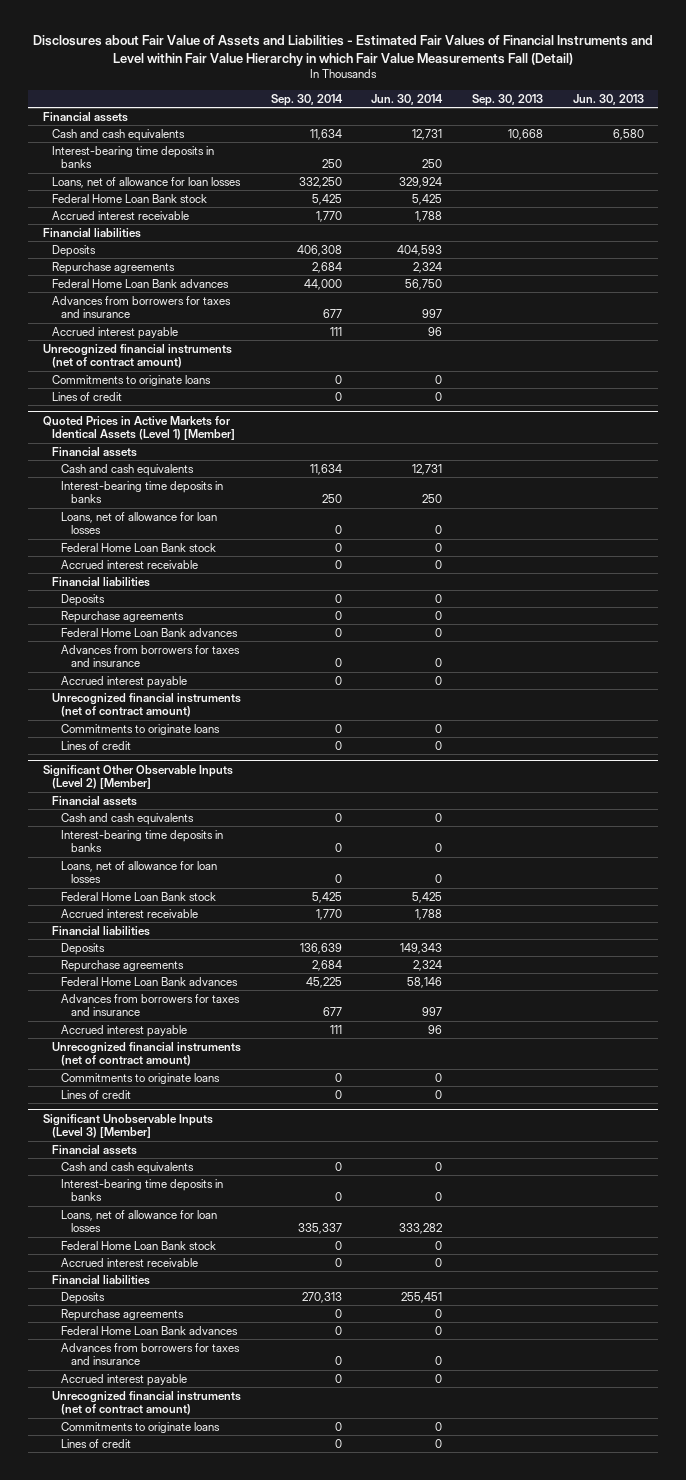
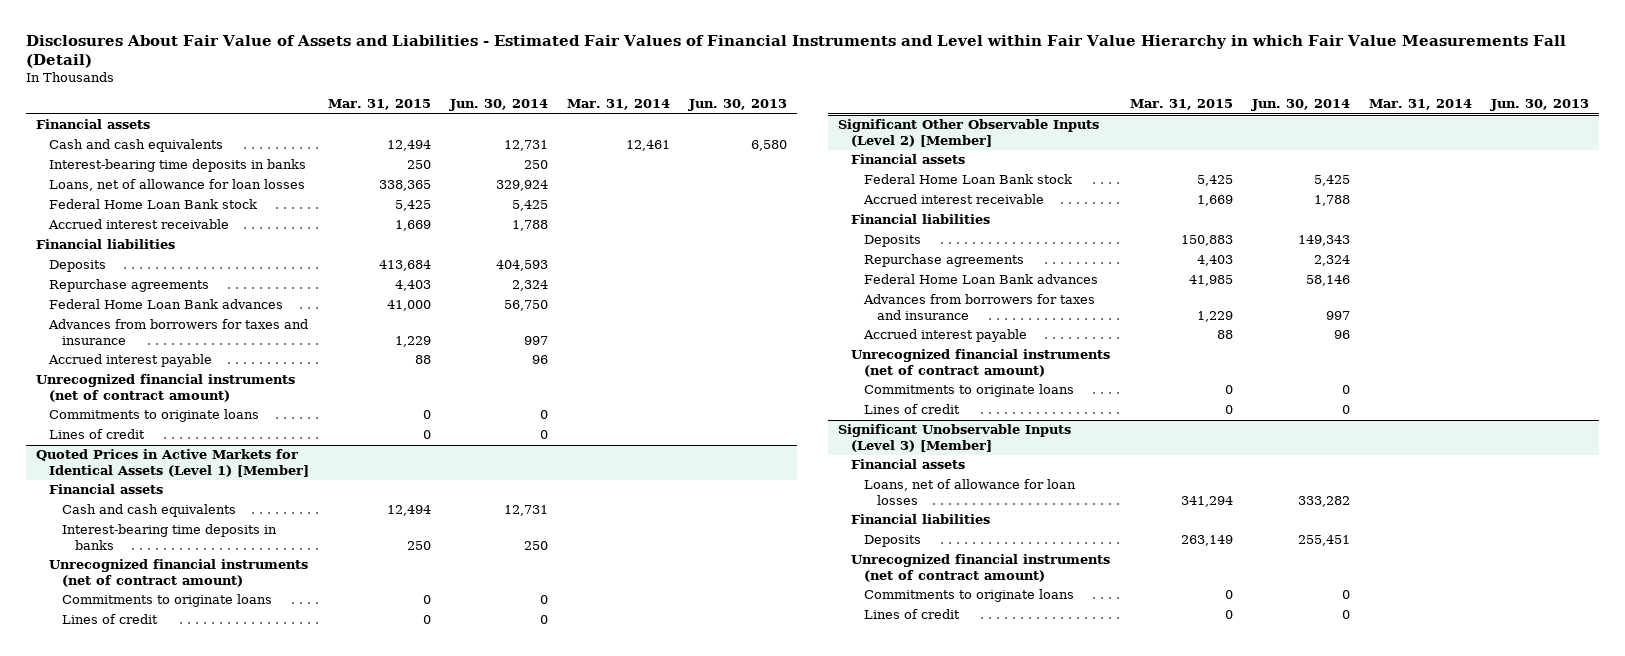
- Disclosures about Fair Value of Assets and Liabilities - Estimated Fair Values of Financial Instruments and Level within Fair Value Hierarchy in which Fair Value Measurements Fall (Detail)
+ Disclosures About Fair Value of Assets and Liabilities - Estimated Fair Values of Financial Instruments and Level within Fair Value Hierarchy in which Fair Value Measurements Fall (Detail)
- | Sep. 30, 2014 | Jun. 30, 2014 | Sep. 30, 2013 | Jun. 30, 2013
+ | Mar. 31, 2015 | Jun. 30, 2014 | Mar. 31, 2014 | Jun. 30, 2013
@ Quoted Prices in Active Markets for Identical Assets (Level 1) [Member]
- Loans, net of allowance for loan losses | 0 | 0 | |
- Federal Home Loan Bank stock | 0 | 0 | |
- Accrued interest receivable | 0 | 0 | |
- Financial liabilities
- Deposits | 0 | 0 | |
- Repurchase agreements | 0 | 0 | |
- Federal Home Loan Bank advances | 0 | 0 | |
- Advances from borrowers for taxes and insurance | 0 | 0 | |
- Accrued interest payable | 0 | 0 | |
@ Significant Other Observable Inputs (Level 2) [Member]
- Cash and cash equivalents | 0 | 0 | |
- Interest-bearing time deposits in banks | 0 | 0 | |
- Loans, net of allowance for loan losses | 0 | 0 | |
@ Significant Unobservable Inputs (Level 3) [Member]
- Cash and cash equivalents | 0 | 0 | |
- Interest-bearing time deposits in banks | 0 | 0 | |
- Federal Home Loan Bank stock | 0 | 0 | |
- Accrued interest receivable | 0 | 0 | |
- Repurchase agreements | 0 | 0 | |
- Federal Home Loan Bank advances | 0 | 0 | |
- Advances from borrowers for taxes and insurance | 0 | 0 | |
- Accrued interest payable | 0 | 0 | |

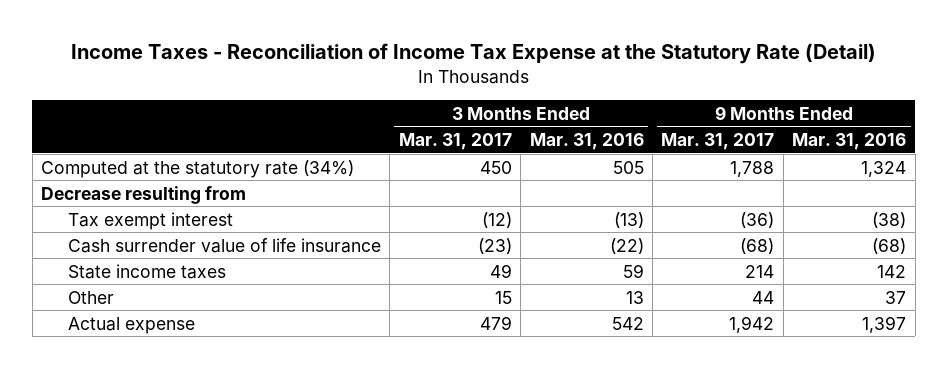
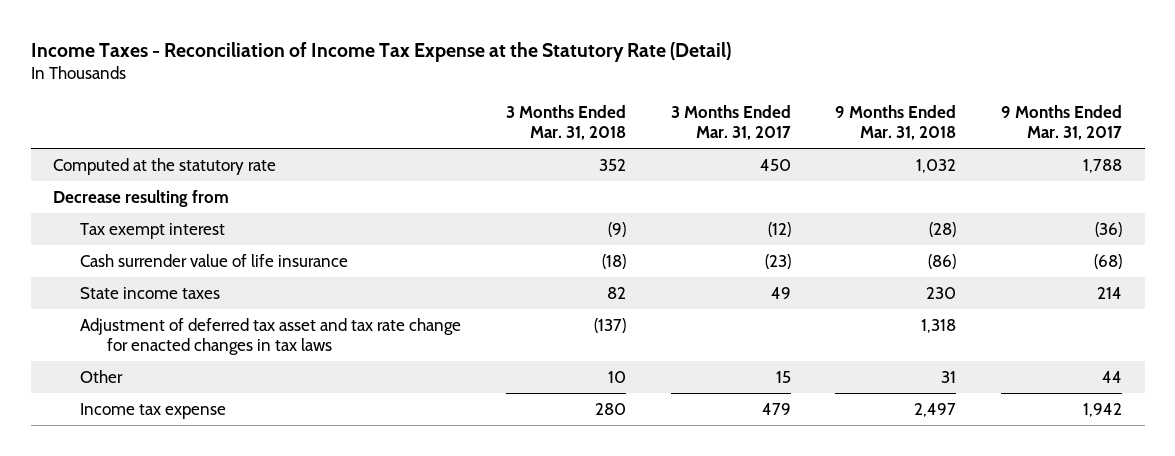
- | 3 Months Ended Mar. 31, 2017 | 3 Months Ended Mar. 31, 2016 | 9 Months Ended Mar. 31, 2017 | 9 Months Ended Mar. 31, 2016
+ | 3 Months Ended Mar. 31, 2018 | 3 Months Ended Mar. 31, 2017 | 9 Months Ended Mar. 31, 2018 | 9 Months Ended Mar. 31, 2017
- Computed at the statutory rate (34%) | 450 | 505 | 1,788 | 1,324
+ Computed at the statutory rate | 352 | 450 | 1,032 | 1,788
+ Adjustment of deferred tax asset and tax rate change for enacted changes in tax laws | (137) | | 1,318 |
- Actual expense | 479 | 542 | 1,942 | 1,397
+ Income tax expense | 280 | 479 | 2,497 | 1,942

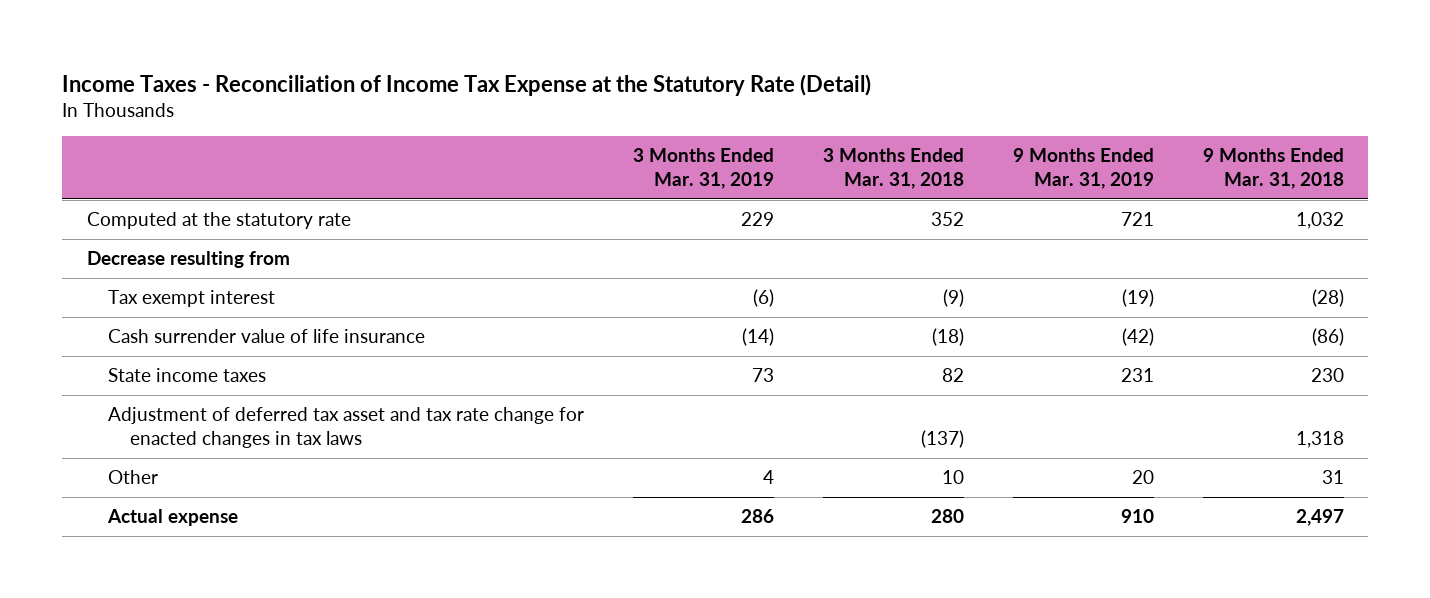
- | 3 Months Ended Mar. 31, 2018 | 3 Months Ended Mar. 31, 2017 | 9 Months Ended Mar. 31, 2018 | 9 Months Ended Mar. 31, 2017
+ | 3 Months Ended Mar. 31, 2019 | 3 Months Ended Mar. 31, 2018 | 9 Months Ended Mar. 31, 2019 | 9 Months Ended Mar. 31, 2018
- Income tax expense | 280 | 479 | 2,497 | 1,942
+ Actual expense | 286 | 280 | 910 | 2,497

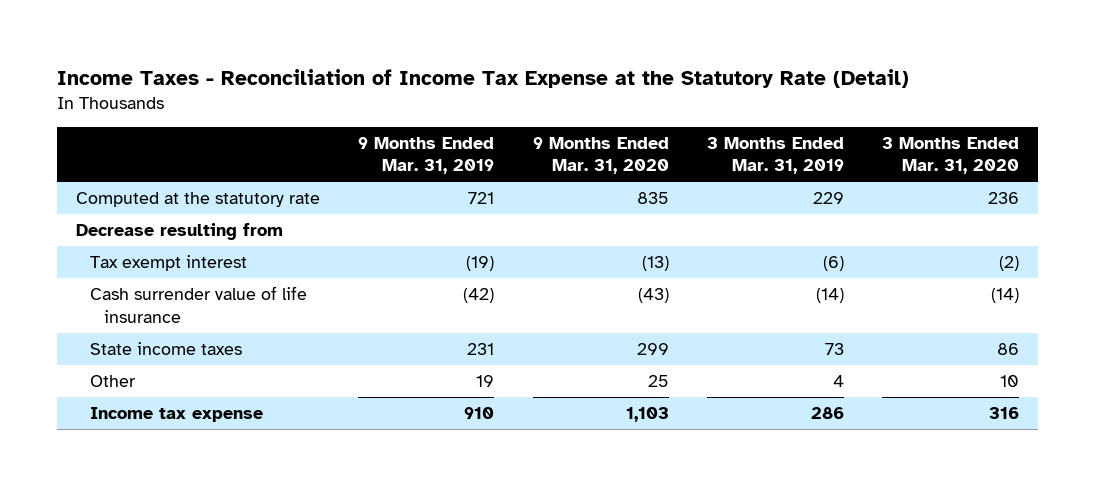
- | 3 Months Ended Mar. 31, 2019 | 3 Months Ended Mar. 31, 2018 | 9 Months Ended Mar. 31, 2019 | 9 Months Ended Mar. 31, 2018
+ | 9 Months Ended Mar. 31, 2019 | 9 Months Ended Mar. 31, 2020 | 3 Months Ended Mar. 31, 2019 | 3 Months Ended Mar. 31, 2020
- Adjustment of deferred tax asset and tax rate change for enacted changes in tax laws | | (137) | | 1,318
- Other | 4 | 10 | 20 | 31
- Actual expense | 286 | 280 | 910 | 2,497
+ Other | 19 | 25 | 4 | 10
+ Income tax expense | 910 | 1,103 | 286 | 316

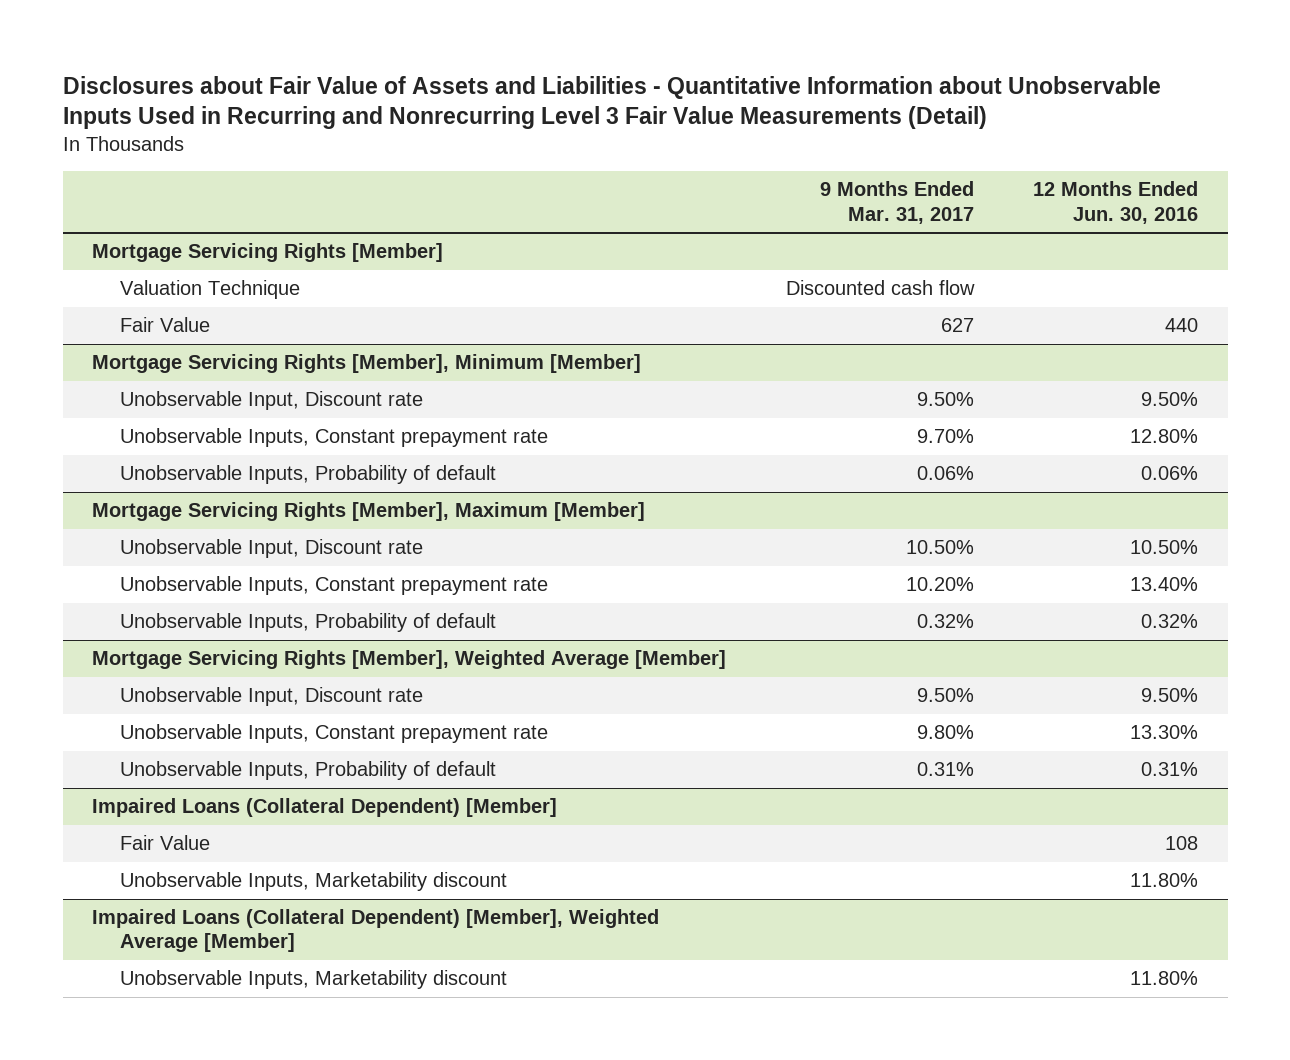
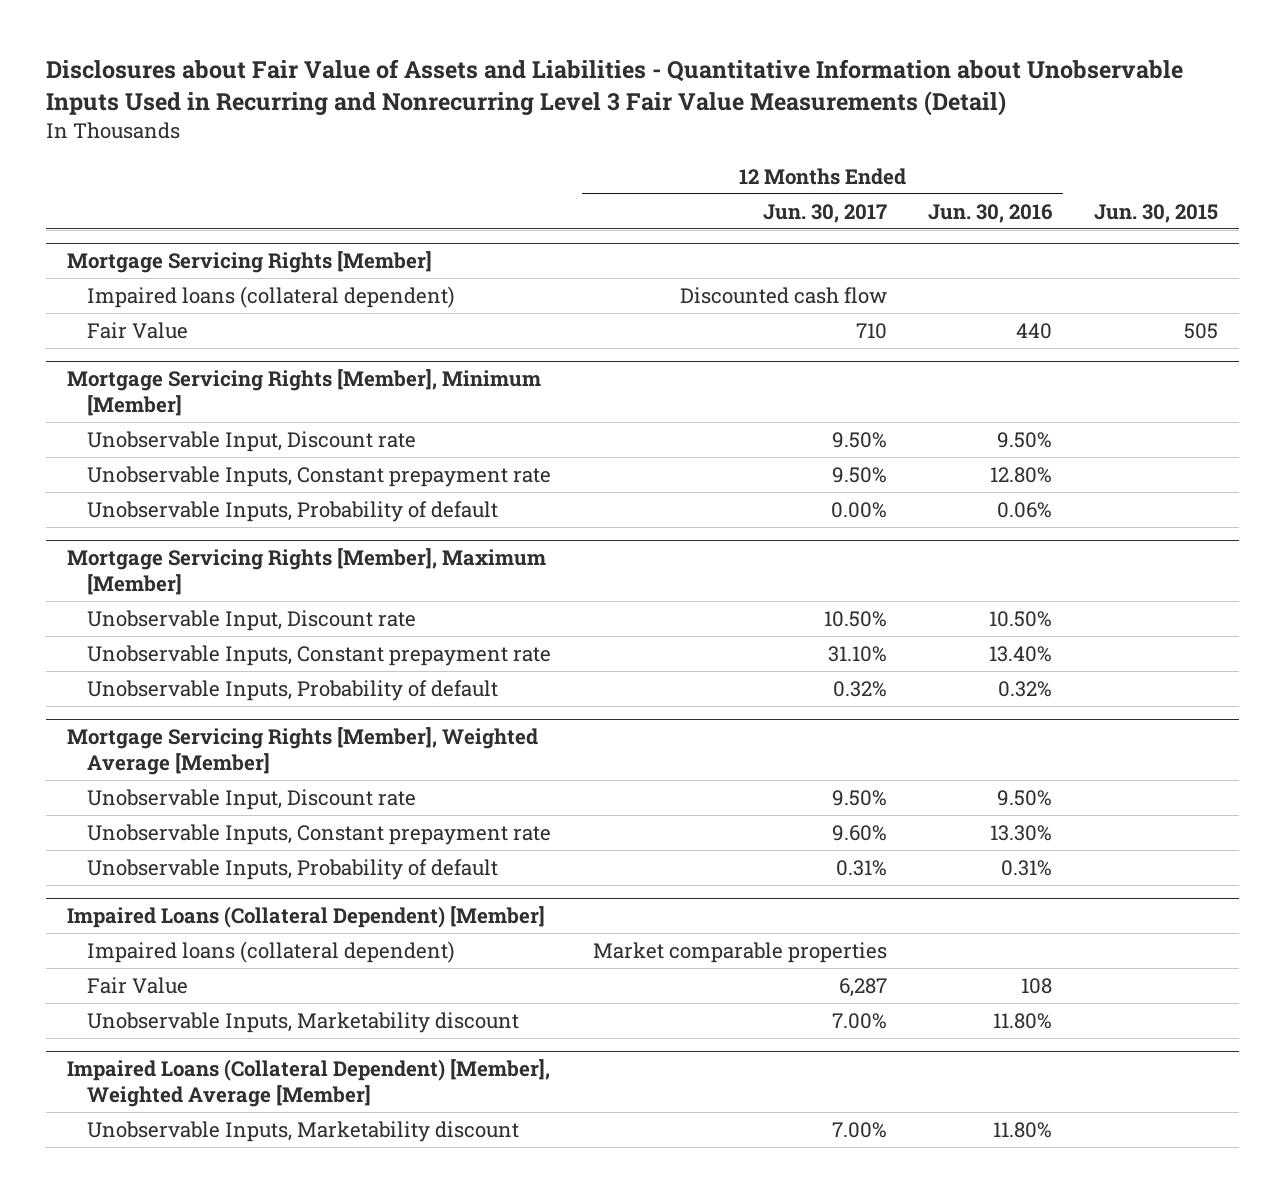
- | 9 Months Ended Mar. 31, 2017 | 12 Months Ended Jun. 30, 2016
+ | 12 Months Ended Jun. 30, 2017 | 12 Months Ended Jun. 30, 2016 | Jun. 30, 2015
@ Mortgage Servicing Rights [Member]
- Valuation Technique | Discounted cash flow |
+ Impaired loans (collateral dependent) | Discounted cash flow | |
@ Impaired Loans (Collateral Dependent) [Member]
+ Impaired loans (collateral dependent) | Market comparable properties | |

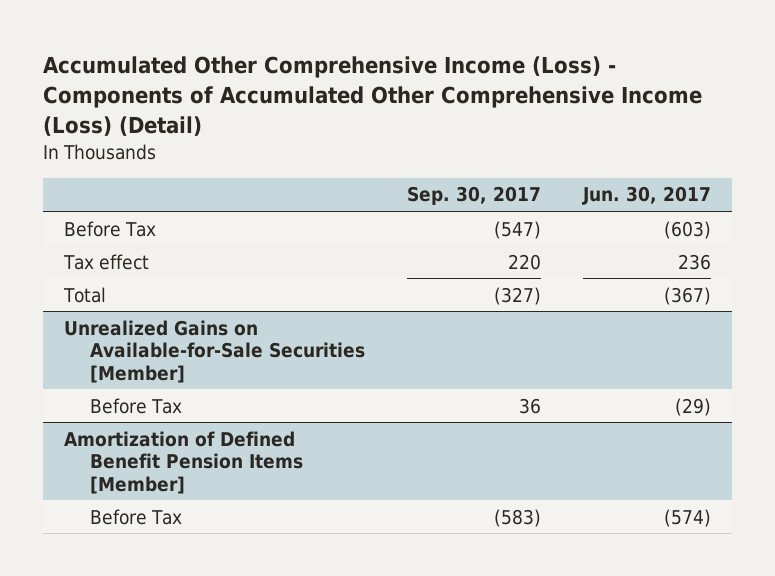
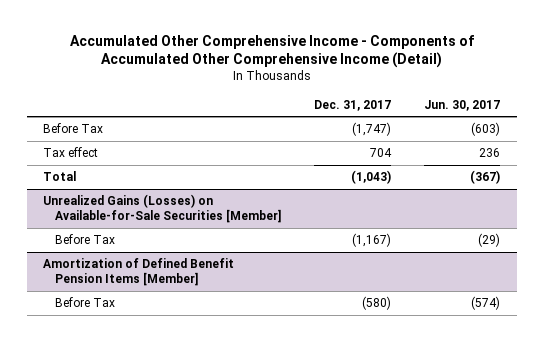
- Accumulated Other Comprehensive Income (Loss) - Components of Accumulated Other Comprehensive Income (Loss) (Detail)
+ Accumulated Other Comprehensive Income - Components of Accumulated Other Comprehensive Income (Detail)
- | Sep. 30, 2017 | Jun. 30, 2017
+ | Dec. 31, 2017 | Jun. 30, 2017
- Unrealized Gains on Available-for-Sale Securities [Member]
+ Unrealized Gains (Losses) on Available-for-Sale Securities [Member]

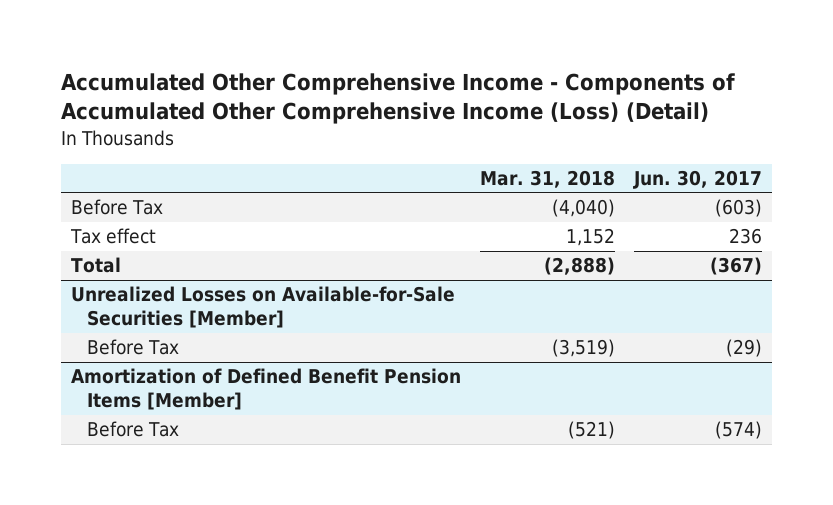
- Accumulated Other Comprehensive Income - Components of Accumulated Other Comprehensive Income (Detail)
+ Accumulated Other Comprehensive Income - Components of Accumulated Other Comprehensive Income (Loss) (Detail)
- | Dec. 31, 2017 | Jun. 30, 2017
+ | Mar. 31, 2018 | Jun. 30, 2017
- Unrealized Gains (Losses) on Available-for-Sale Securities [Member]
+ Unrealized Losses on Available-for-Sale Securities [Member]

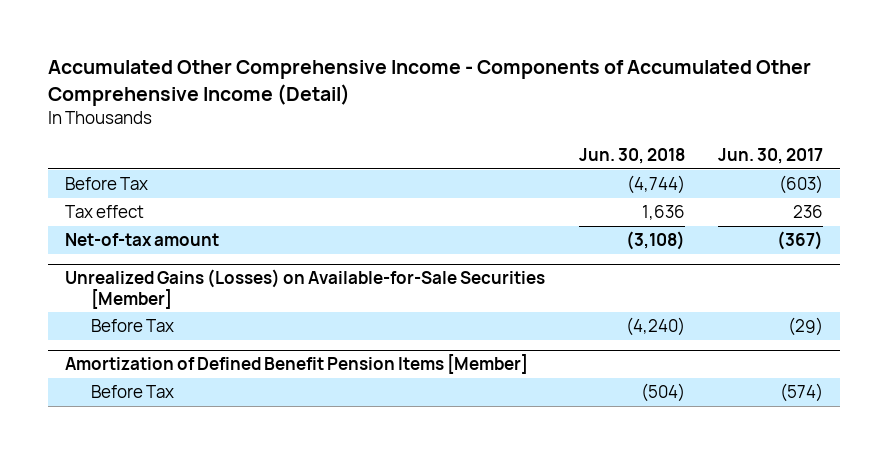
- Accumulated Other Comprehensive Income - Components of Accumulated Other Comprehensive Income (Loss) (Detail)
+ Accumulated Other Comprehensive Income - Components of Accumulated Other Comprehensive Income (Detail)
- | Mar. 31, 2018 | Jun. 30, 2017
+ | Jun. 30, 2018 | Jun. 30, 2017
- Total | (2,888) | (367)
- Unrealized Losses on Available-for-Sale Securities [Member]
+ Net-of-tax amount | (3,108) | (367)
+ Unrealized Gains (Losses) on Available-for-Sale Securities [Member]

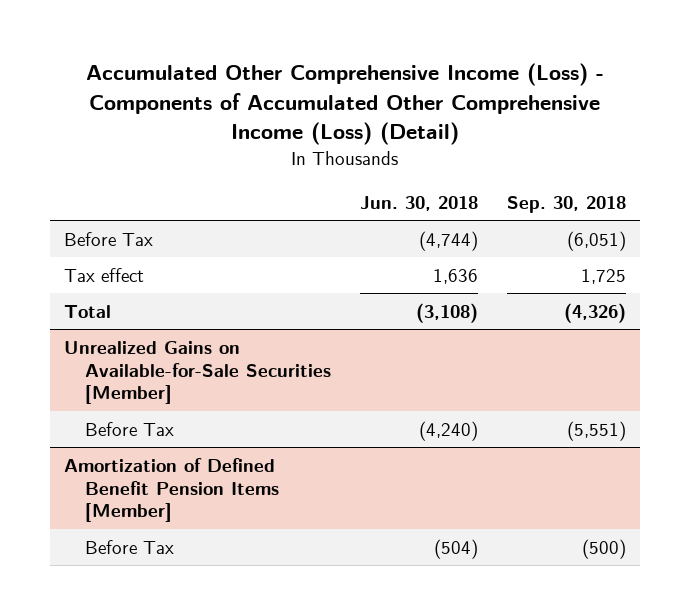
- Accumulated Other Comprehensive Income - Components of Accumulated Other Comprehensive Income (Detail)
+ Accumulated Other Comprehensive Income (Loss) - Components of Accumulated Other Comprehensive Income (Loss) (Detail)
- | Jun. 30, 2018 | Jun. 30, 2017
+ | Jun. 30, 2018 | Sep. 30, 2018
- Net-of-tax amount | (3,108) | (367)
- Unrealized Gains (Losses) on Available-for-Sale Securities [Member]
+ Total | (3,108) | (4,326)
+ Unrealized Gains on Available-for-Sale Securities [Member]

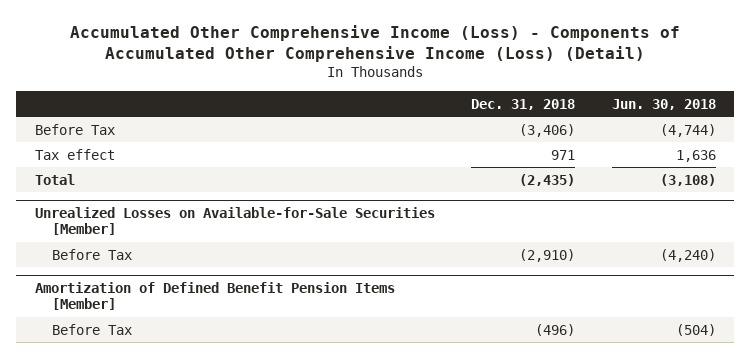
- | Jun. 30, 2018 | Sep. 30, 2018
+ | Dec. 31, 2018 | Jun. 30, 2018
- Unrealized Gains on Available-for-Sale Securities [Member]
+ Unrealized Losses on Available-for-Sale Securities [Member]

